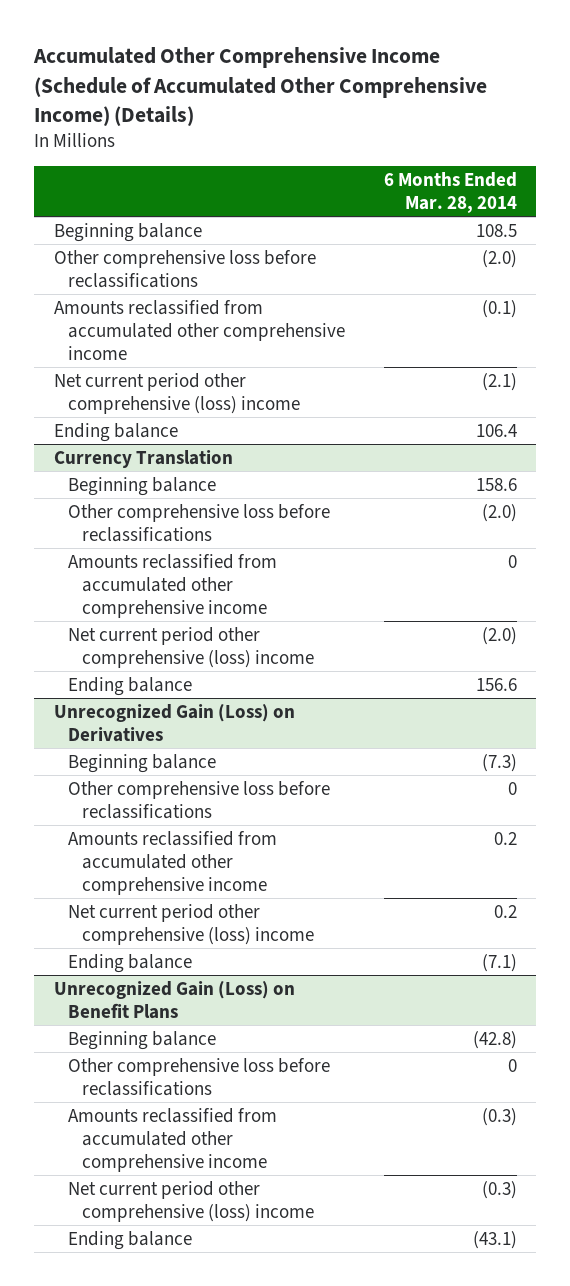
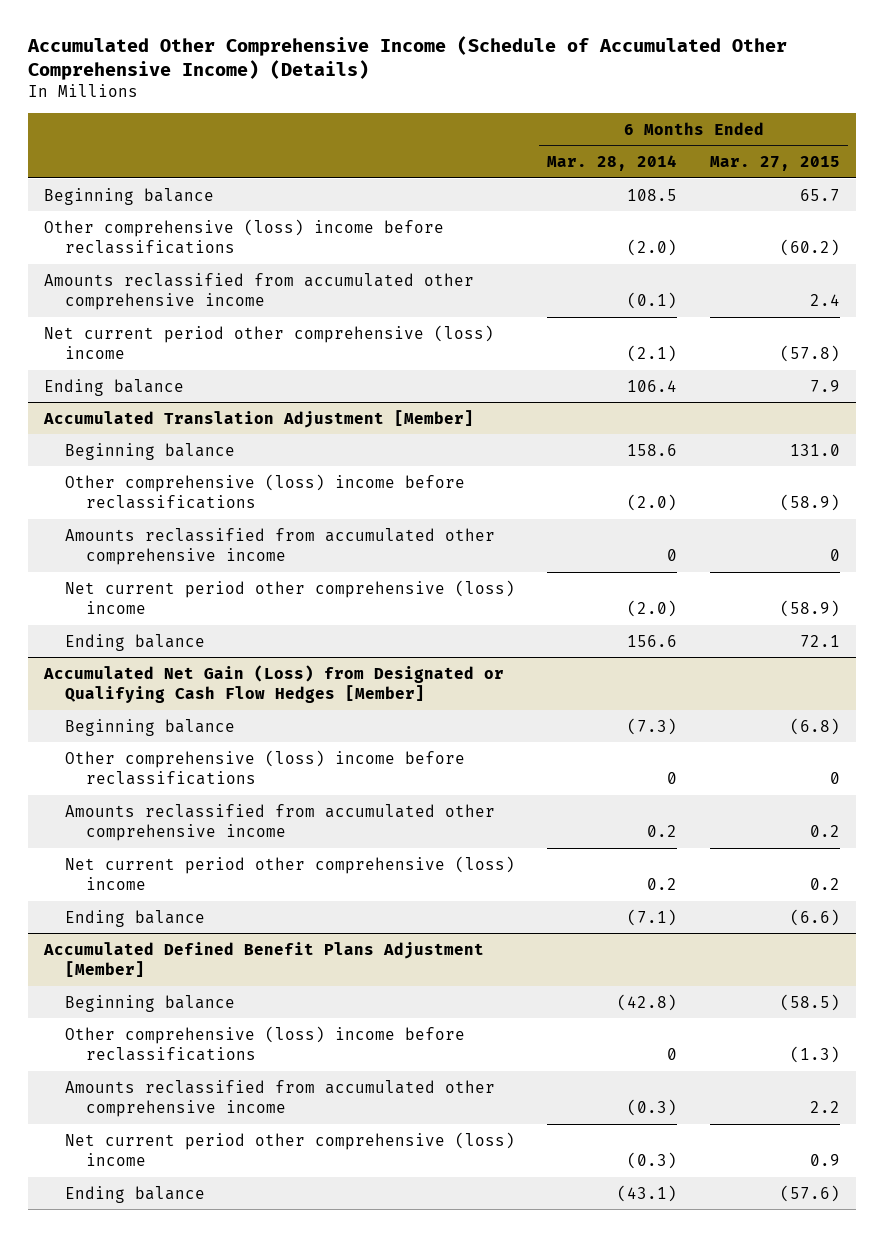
- | 6 Months Ended Mar. 28, 2014
+ | 6 Months Ended Mar. 28, 2014 | 6 Months Ended Mar. 27, 2015
- Other comprehensive loss before reclassifications | (2.0)
+ Other comprehensive (loss) income before reclassifications | (2.0) | (60.2)
- Currency Translation
+ Accumulated Translation Adjustment [Member]
- Other comprehensive loss before reclassifications | (2.0)
+ Other comprehensive (loss) income before reclassifications | (2.0) | (58.9)
- Unrecognized Gain (Loss) on Derivatives
+ Accumulated Net Gain (Loss) from Designated or Qualifying Cash Flow Hedges [Member]
- Other comprehensive loss before reclassifications | 0
+ Other comprehensive (loss) income before reclassifications | 0 | 0
- Unrecognized Gain (Loss) on Benefit Plans
+ Accumulated Defined Benefit Plans Adjustment [Member]
- Other comprehensive loss before reclassifications | 0
+ Other comprehensive (loss) income before reclassifications | 0 | (1.3)

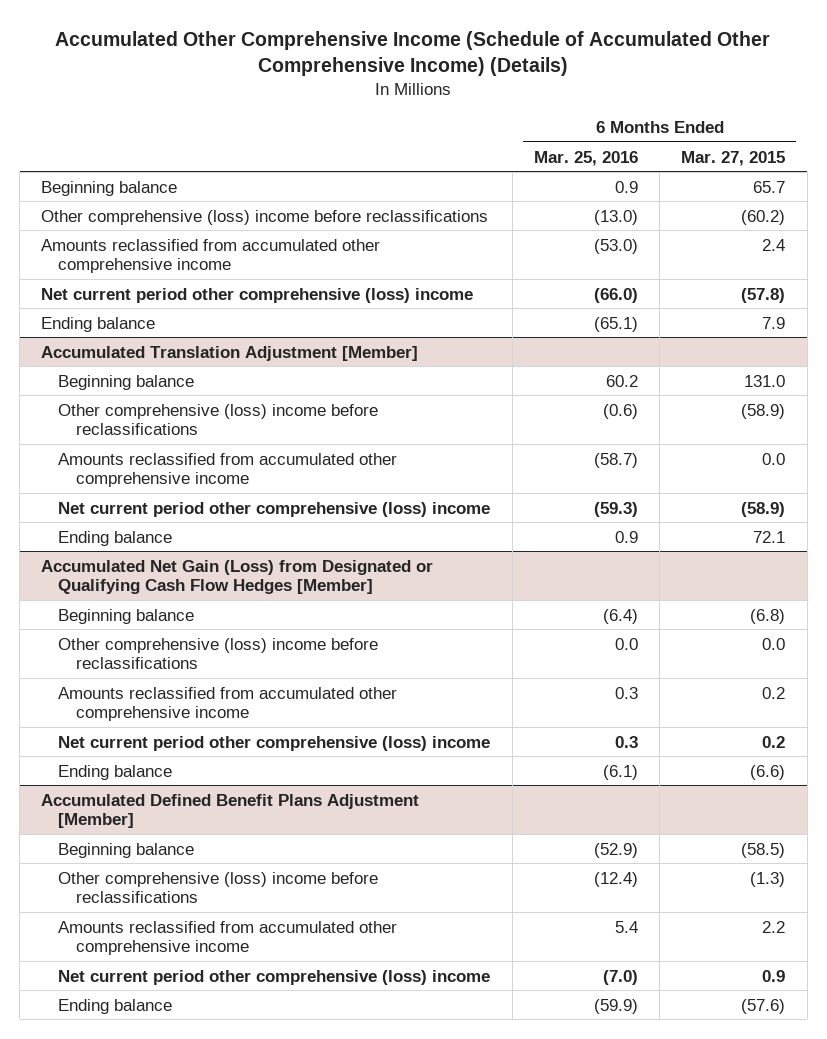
- | 6 Months Ended Mar. 28, 2014 | 6 Months Ended Mar. 27, 2015
+ | 6 Months Ended Mar. 25, 2016 | 6 Months Ended Mar. 27, 2015
@ Accumulated Translation Adjustment [Member]
- Amounts reclassified from accumulated other comprehensive income | 0 | 0
+ Amounts reclassified from accumulated other comprehensive income | (58.7) | 0.0
@ Accumulated Net Gain (Loss) from Designated or Qualifying Cash Flow Hedges [Member]
- Other comprehensive (loss) income before reclassifications | 0 | 0
+ Other comprehensive (loss) income before reclassifications | 0.0 | 0.0

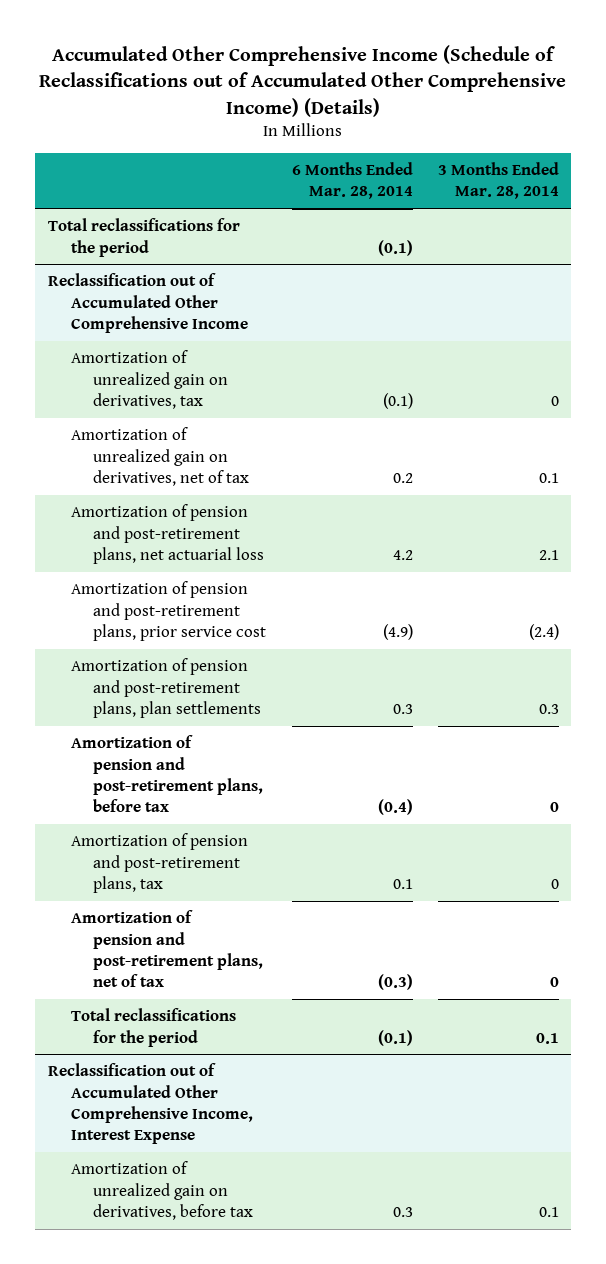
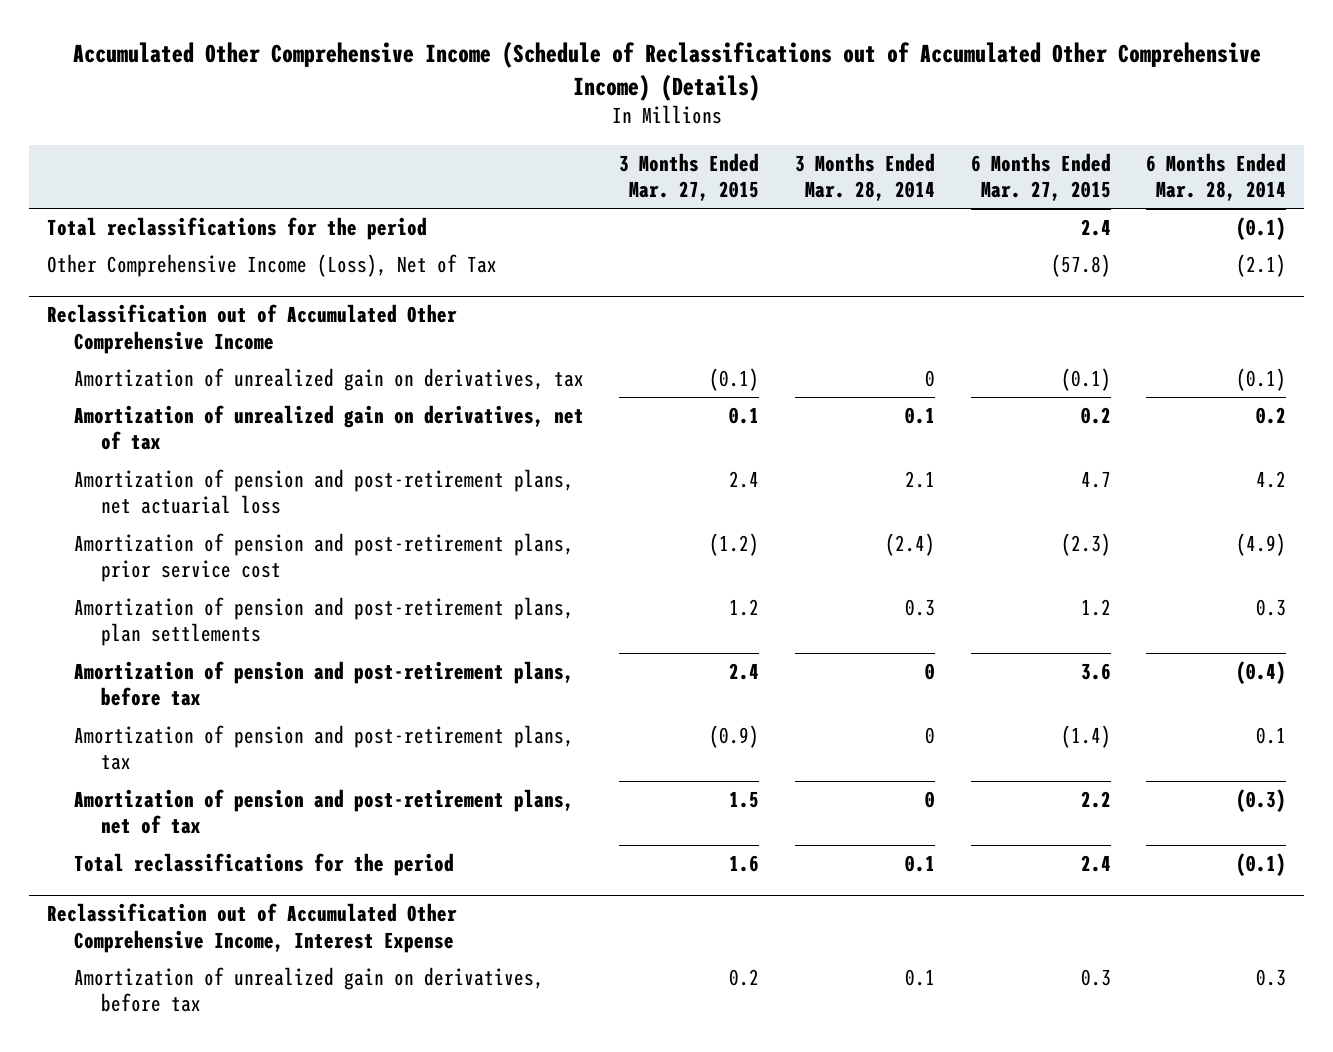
- | 6 Months Ended Mar. 28, 2014 | 3 Months Ended Mar. 28, 2014
+ | 3 Months Ended Mar. 27, 2015 | 3 Months Ended Mar. 28, 2014 | 6 Months Ended Mar. 27, 2015 | 6 Months Ended Mar. 28, 2014
+ Other Comprehensive Income (Loss), Net of Tax | | | (57.8) | (2.1)

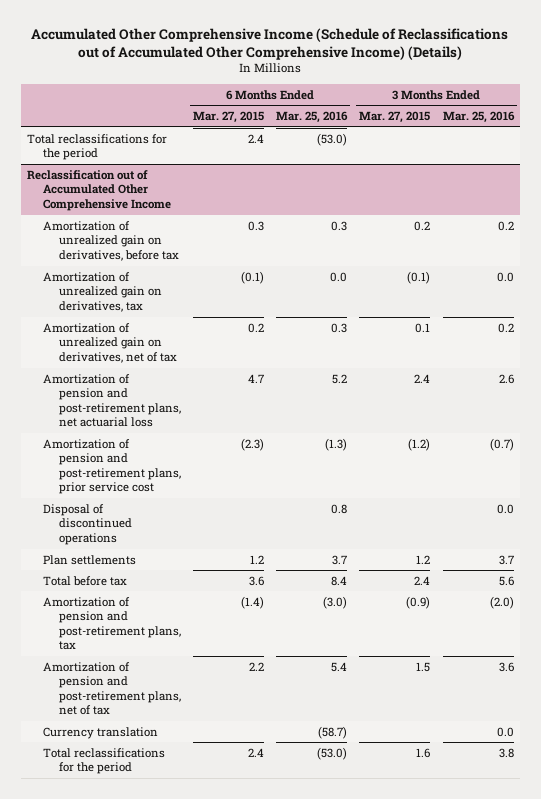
- | 3 Months Ended Mar. 27, 2015 | 3 Months Ended Mar. 28, 2014 | 6 Months Ended Mar. 27, 2015 | 6 Months Ended Mar. 28, 2014
+ | 6 Months Ended Mar. 27, 2015 | 6 Months Ended Mar. 25, 2016 | 3 Months Ended Mar. 27, 2015 | 3 Months Ended Mar. 25, 2016
- Other Comprehensive Income (Loss), Net of Tax | | | (57.8) | (2.1)
@ Reclassification out of Accumulated Other Comprehensive Income
+ Amortization of unrealized gain on derivatives, before tax | 0.3 | 0.3 | 0.2 | 0.2
- Amortization of pension and post-retirement plans, plan settlements | 1.2 | 0.3 | 1.2 | 0.3
- Amortization of pension and post-retirement plans, before tax | 2.4 | 0 | 3.6 | (0.4)
+ Disposal of discontinued operations | | 0.8 | | 0.0
+ Plan settlements | 1.2 | 3.7 | 1.2 | 3.7
+ Total before tax | 3.6 | 8.4 | 2.4 | 5.6
+ Currency translation | | (58.7) | | 0.0
- Reclassification out of Accumulated Other Comprehensive Income, Interest Expense
- Amortization of unrealized gain on derivatives, before tax | 0.2 | 0.1 | 0.3 | 0.3

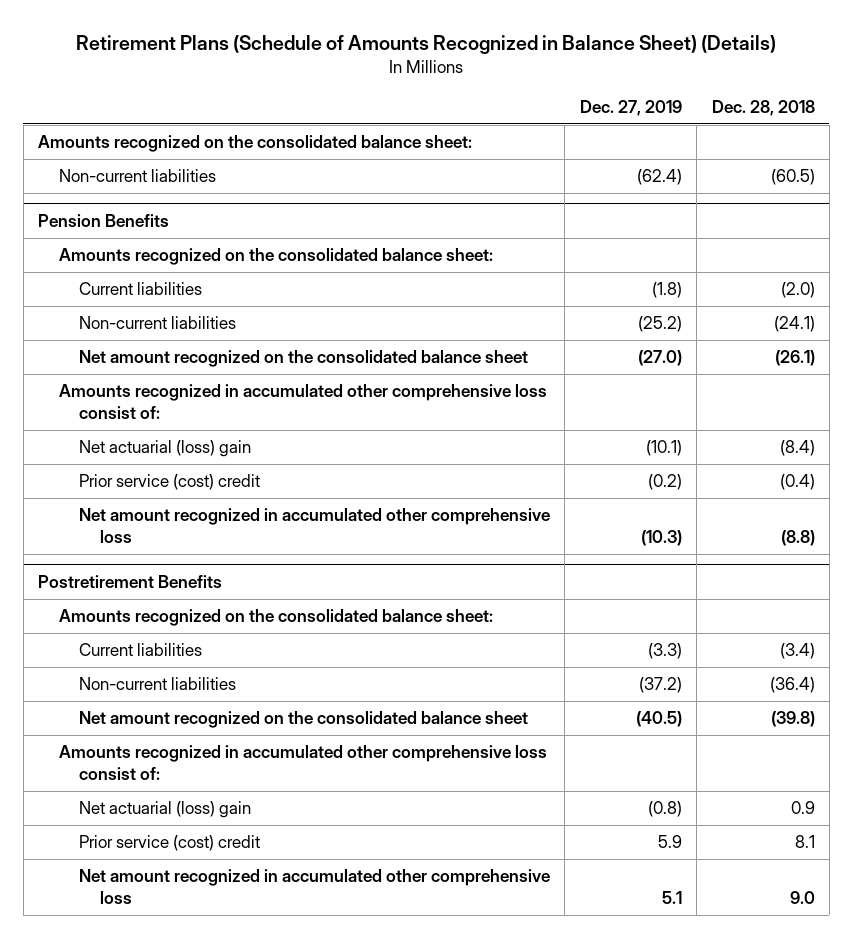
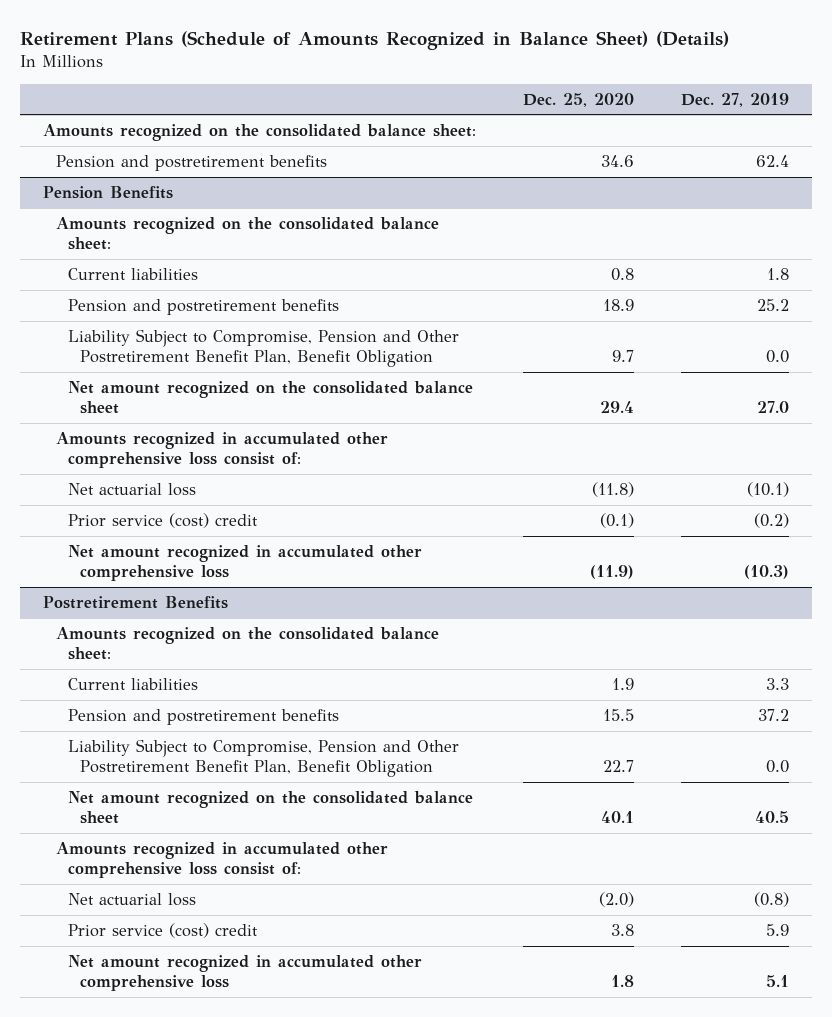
- | Dec. 27, 2019 | Dec. 28, 2018
+ | Dec. 25, 2020 | Dec. 27, 2019
- Non-current liabilities | (62.4) | (60.5)
+ Pension and postretirement benefits | 34.6 | 62.4
@ Pension Benefits
- Current liabilities | (1.8) | (2.0)
- Non-current liabilities | (25.2) | (24.1)
- Net amount recognized on the consolidated balance sheet | (27.0) | (26.1)
+ Current liabilities | 0.8 | 1.8
+ Pension and postretirement benefits | 18.9 | 25.2
+ Liability Subject to Compromise, Pension and Other Postretirement Benefit Plan, Benefit Obligation | 9.7 | 0.0
+ Net amount recognized on the consolidated balance sheet | 29.4 | 27.0
- Net actuarial (loss) gain | (10.1) | (8.4)
+ Net actuarial loss | (11.8) | (10.1)
@ Postretirement Benefits
- Current liabilities | (3.3) | (3.4)
- Non-current liabilities | (37.2) | (36.4)
- Net amount recognized on the consolidated balance sheet | (40.5) | (39.8)
+ Current liabilities | 1.9 | 3.3
+ Pension and postretirement benefits | 15.5 | 37.2
+ Liability Subject to Compromise, Pension and Other Postretirement Benefit Plan, Benefit Obligation | 22.7 | 0.0
+ Net amount recognized on the consolidated balance sheet | 40.1 | 40.5
- Net actuarial (loss) gain | (0.8) | 0.9
+ Net actuarial loss | (2.0) | (0.8)

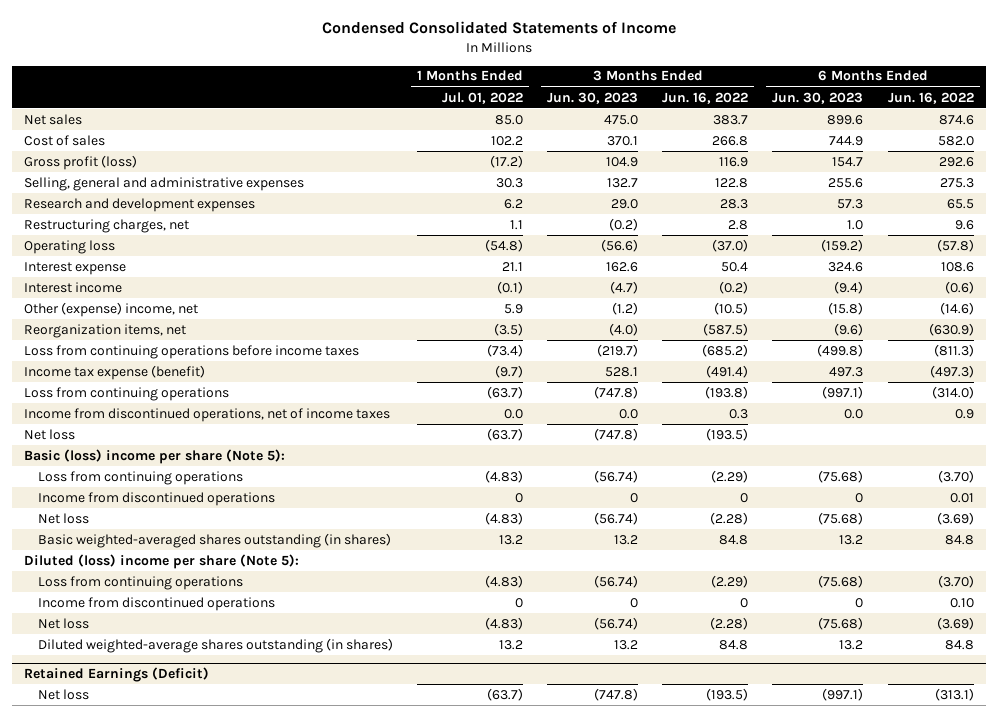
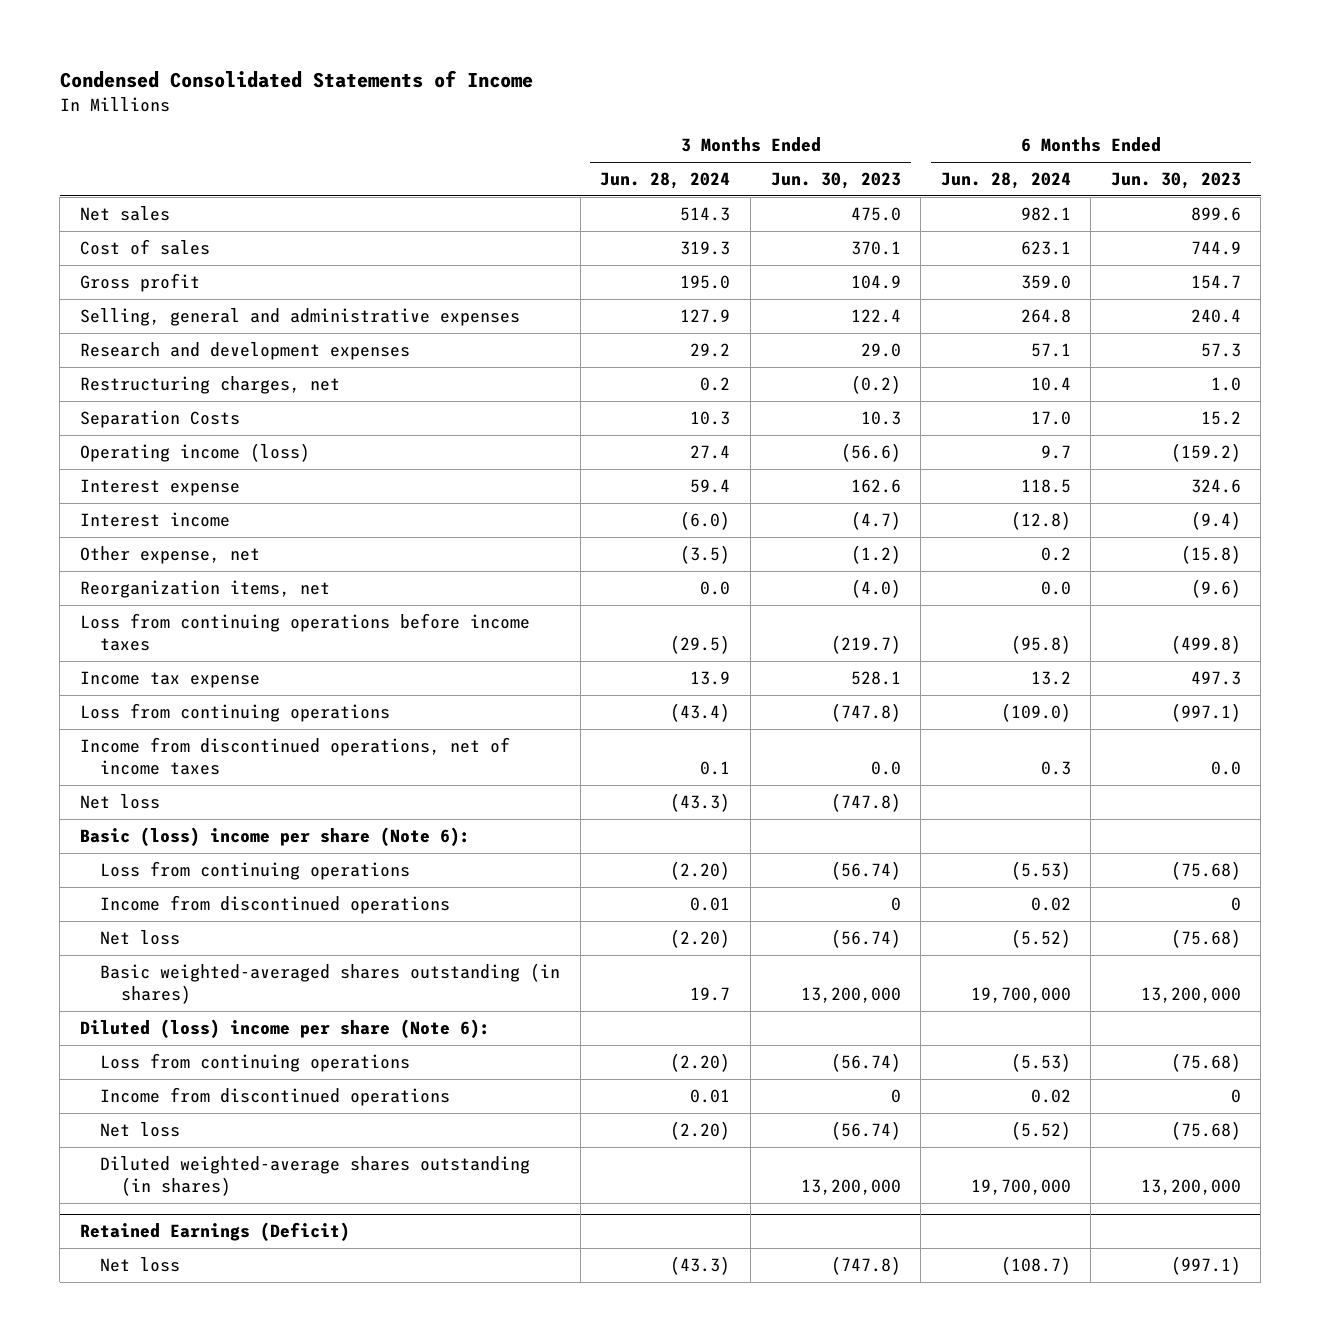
- | 1 Months Ended Jul. 01, 2022 | 3 Months Ended Jun. 30, 2023 | 3 Months Ended Jun. 16, 2022 | 6 Months Ended Jun. 30, 2023 | 6 Months Ended Jun. 16, 2022
+ | 3 Months Ended Jun. 28, 2024 | 3 Months Ended Jun. 30, 2023 | 6 Months Ended Jun. 28, 2024 | 6 Months Ended Jun. 30, 2023
- Gross profit (loss) | (17.2) | 104.9 | 116.9 | 154.7 | 292.6
- Selling, general and administrative expenses | 30.3 | 132.7 | 122.8 | 255.6 | 275.3
+ Gross profit | 195.0 | 104.9 | 359.0 | 154.7
+ Selling, general and administrative expenses | 127.9 | 122.4 | 264.8 | 240.4
- Operating loss | (54.8) | (56.6) | (37.0) | (159.2) | (57.8)
+ Separation Costs | 10.3 | 10.3 | 17.0 | 15.2
+ Operating income (loss) | 27.4 | (56.6) | 9.7 | (159.2)
- Other (expense) income, net | 5.9 | (1.2) | (10.5) | (15.8) | (14.6)
+ Other expense, net | (3.5) | (1.2) | 0.2 | (15.8)
- Income tax expense (benefit) | (9.7) | 528.1 | (491.4) | 497.3 | (497.3)
+ Income tax expense | 13.9 | 528.1 | 13.2 | 497.3
- Basic (loss) income per share (Note 5):
+ Basic (loss) income per share (Note 6):
- Basic weighted-averaged shares outstanding (in shares) | 13.2 | 13.2 | 84.8 | 13.2 | 84.8
- Diluted (loss) income per share (Note 5):
+ Basic weighted-averaged shares outstanding (in shares) | 19.7 | 13,200,000 | 19,700,000 | 13,200,000
+ Diluted (loss) income per share (Note 6):
- Diluted weighted-average shares outstanding (in shares) | 13.2 | 13.2 | 84.8 | 13.2 | 84.8
+ Diluted weighted-average shares outstanding (in shares) | | 13,200,000 | 19,700,000 | 13,200,000

